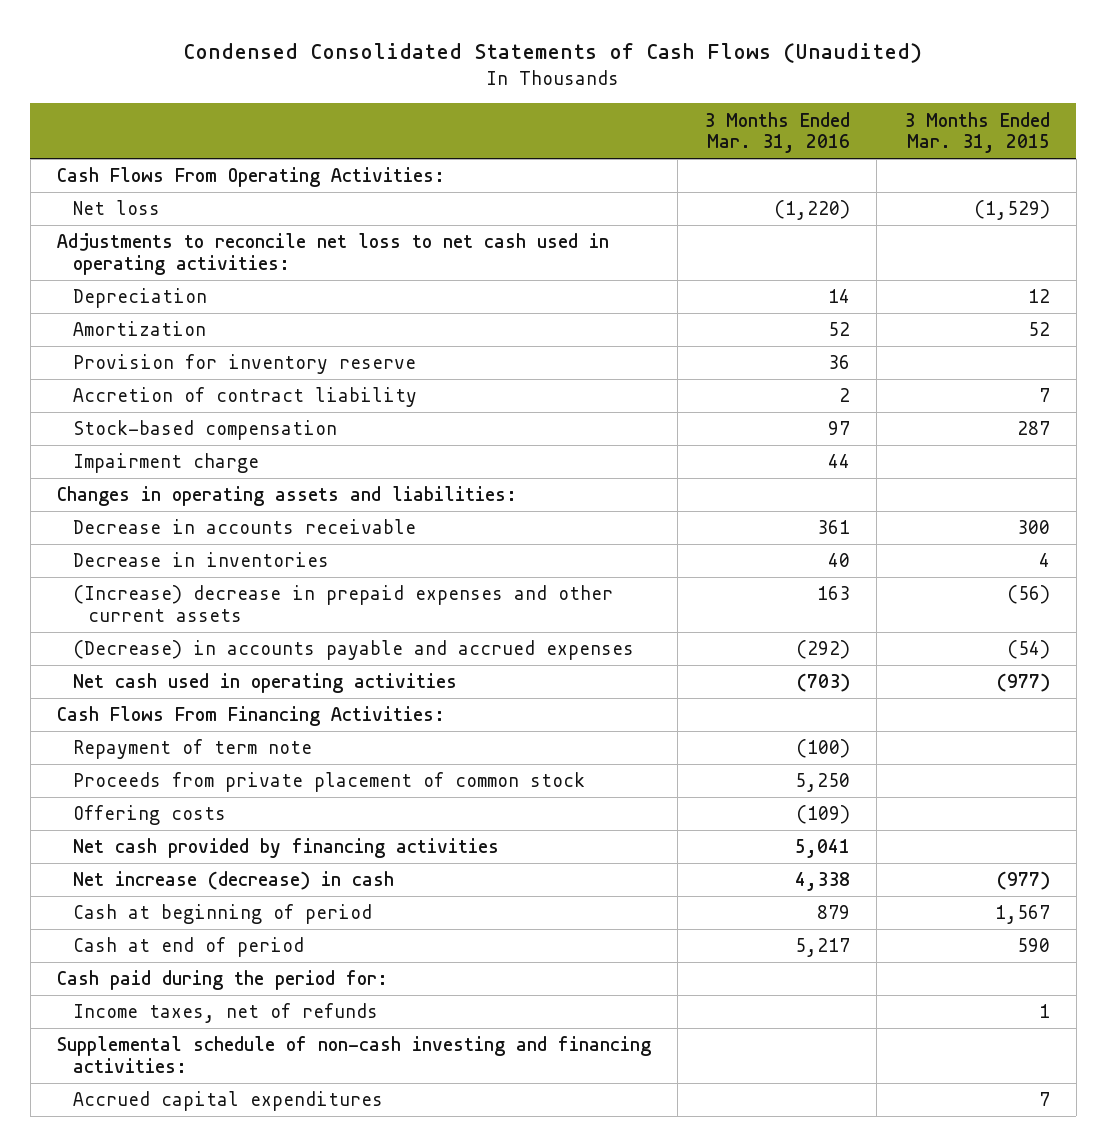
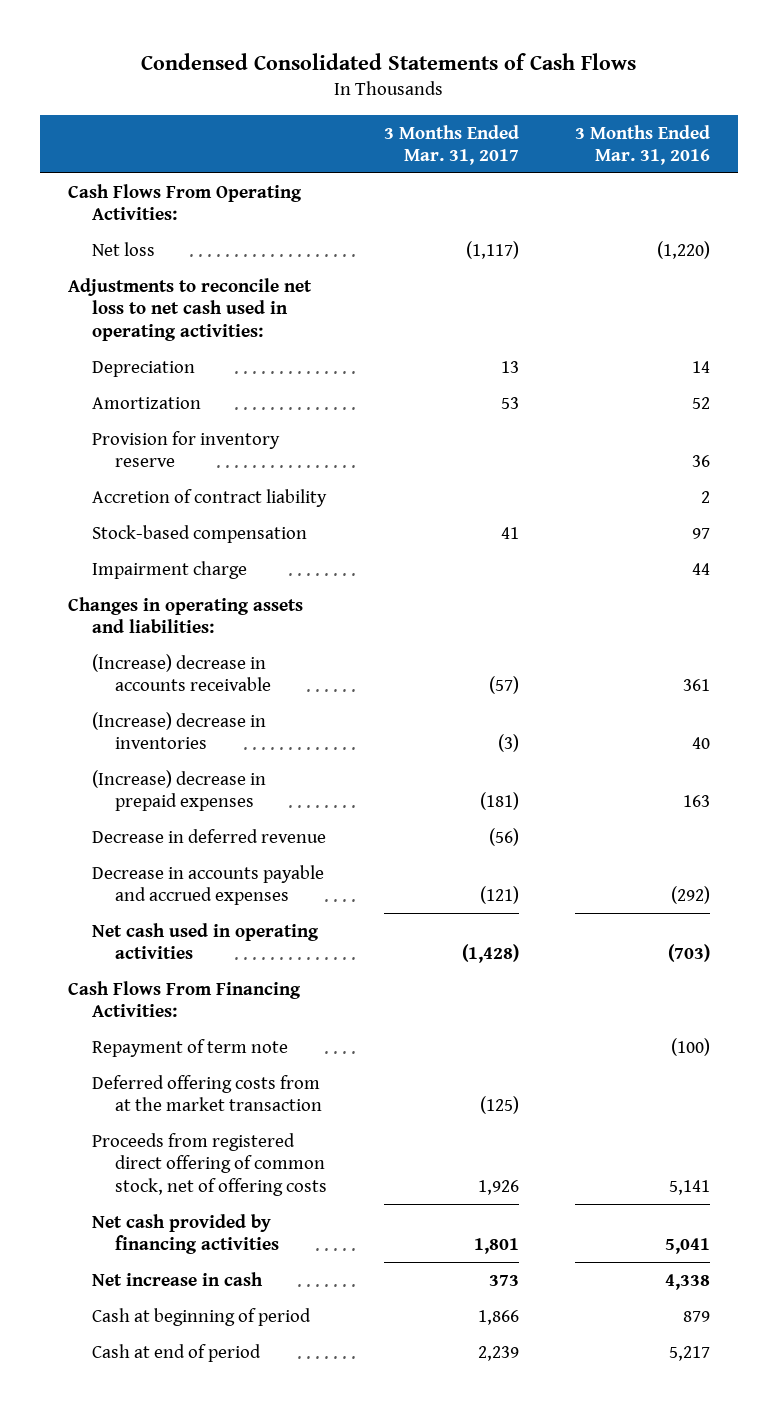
- Condensed Consolidated Statements of Cash Flows (Unaudited)
+ Condensed Consolidated Statements of Cash Flows
- | 3 Months Ended Mar. 31, 2016 | 3 Months Ended Mar. 31, 2015
+ | 3 Months Ended Mar. 31, 2017 | 3 Months Ended Mar. 31, 2016
- Decrease in accounts receivable | 361 | 300
- Decrease in inventories | 40 | 4
- (Increase) decrease in prepaid expenses and other current assets | 163 | (56)
- (Decrease) in accounts payable and accrued expenses | (292) | (54)
+ (Increase) decrease in accounts receivable | (57) | 361
+ (Increase) decrease in inventories | (3) | 40
+ (Increase) decrease in prepaid expenses | (181) | 163
+ Decrease in deferred revenue | (56) |
+ Decrease in accounts payable and accrued expenses | (121) | (292)
- Proceeds from private placement of common stock | 5,250 |
- Offering costs | (109) |
+ Deferred offering costs from at the market transaction | (125) |
+ Proceeds from registered direct offering of common stock, net of offering costs | 1,926 | 5,141
- Net increase (decrease) in cash | 4,338 | (977)
+ Net increase in cash | 373 | 4,338
- Cash paid during the period for:
- Income taxes, net of refunds | | 1
- Supplemental schedule of non-cash investing and financing activities:
- Accrued capital expenditures | | 7

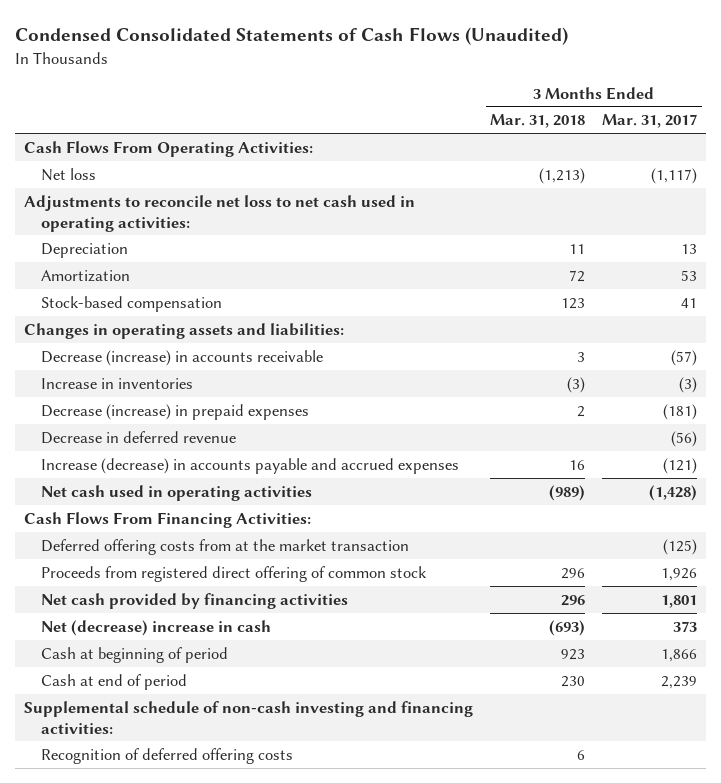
- Condensed Consolidated Statements of Cash Flows
+ Condensed Consolidated Statements of Cash Flows (Unaudited)
- | 3 Months Ended Mar. 31, 2017 | 3 Months Ended Mar. 31, 2016
+ | 3 Months Ended Mar. 31, 2018 | 3 Months Ended Mar. 31, 2017
- Provision for inventory reserve | | 36
- Accretion of contract liability | | 2
- Impairment charge | | 44
- (Increase) decrease in accounts receivable | (57) | 361
- (Increase) decrease in inventories | (3) | 40
- (Increase) decrease in prepaid expenses | (181) | 163
+ Decrease (increase) in accounts receivable | 3 | (57)
+ Increase in inventories | (3) | (3)
+ Decrease (increase) in prepaid expenses | 2 | (181)
- Decrease in accounts payable and accrued expenses | (121) | (292)
+ Increase (decrease) in accounts payable and accrued expenses | 16 | (121)
- Repayment of term note | | (100)
- Proceeds from registered direct offering of common stock, net of offering costs | 1,926 | 5,141
+ Proceeds from registered direct offering of common stock | 296 | 1,926
- Net increase in cash | 373 | 4,338
+ Net (decrease) increase in cash | (693) | 373
+ Supplemental schedule of non-cash investing and financing activities:
+ Recognition of deferred offering costs | 6 |

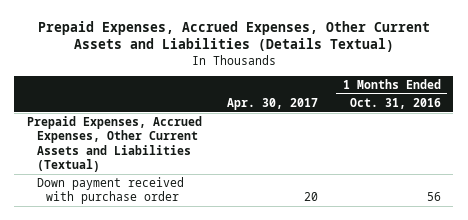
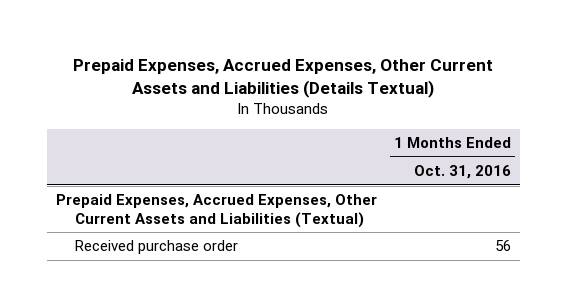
- | Apr. 30, 2017 | 1 Months Ended Oct. 31, 2016
+ | 1 Months Ended Oct. 31, 2016
- Down payment received with purchase order | 20 | 56
+ Received purchase order | 56

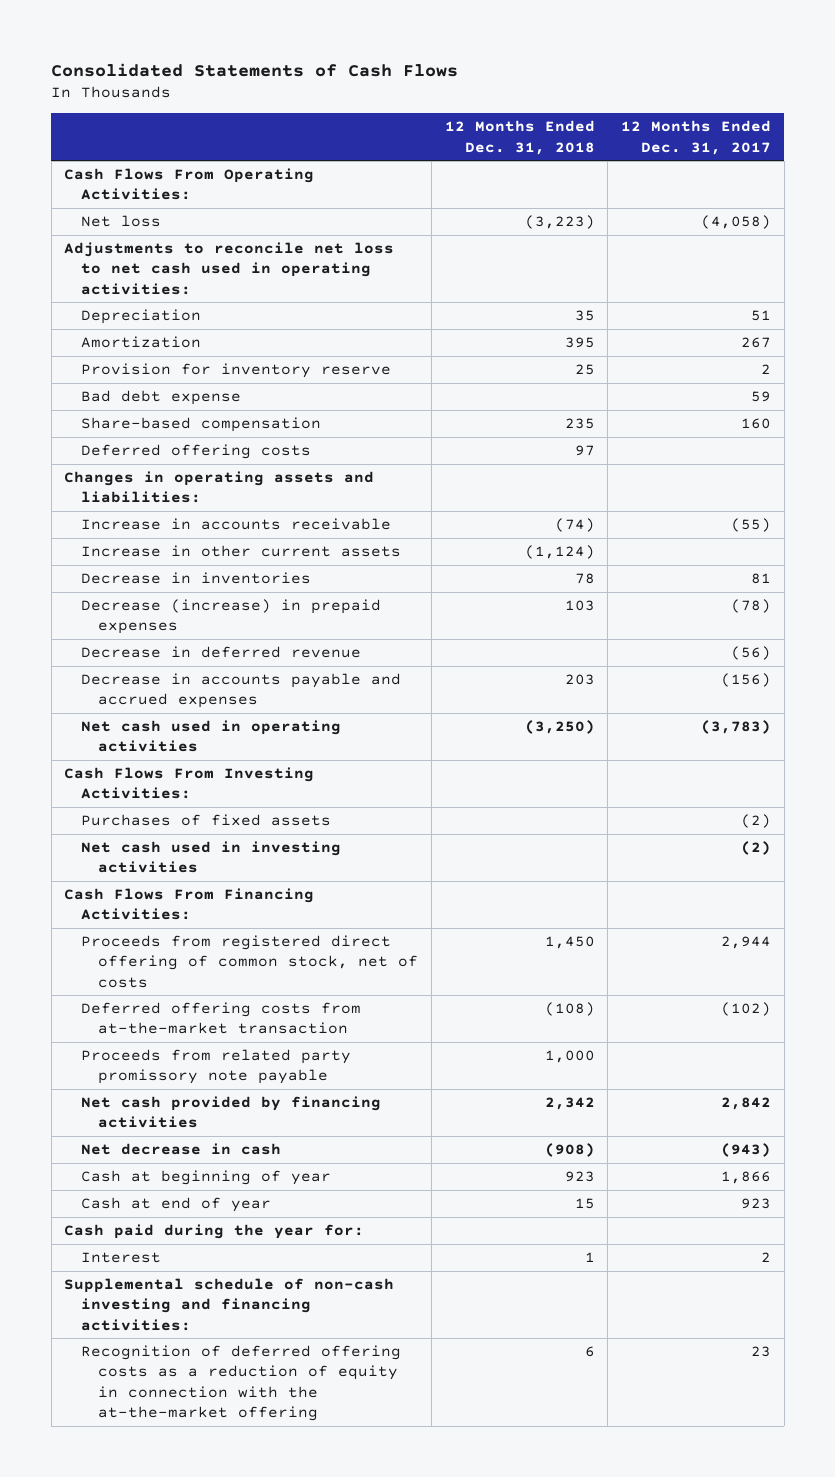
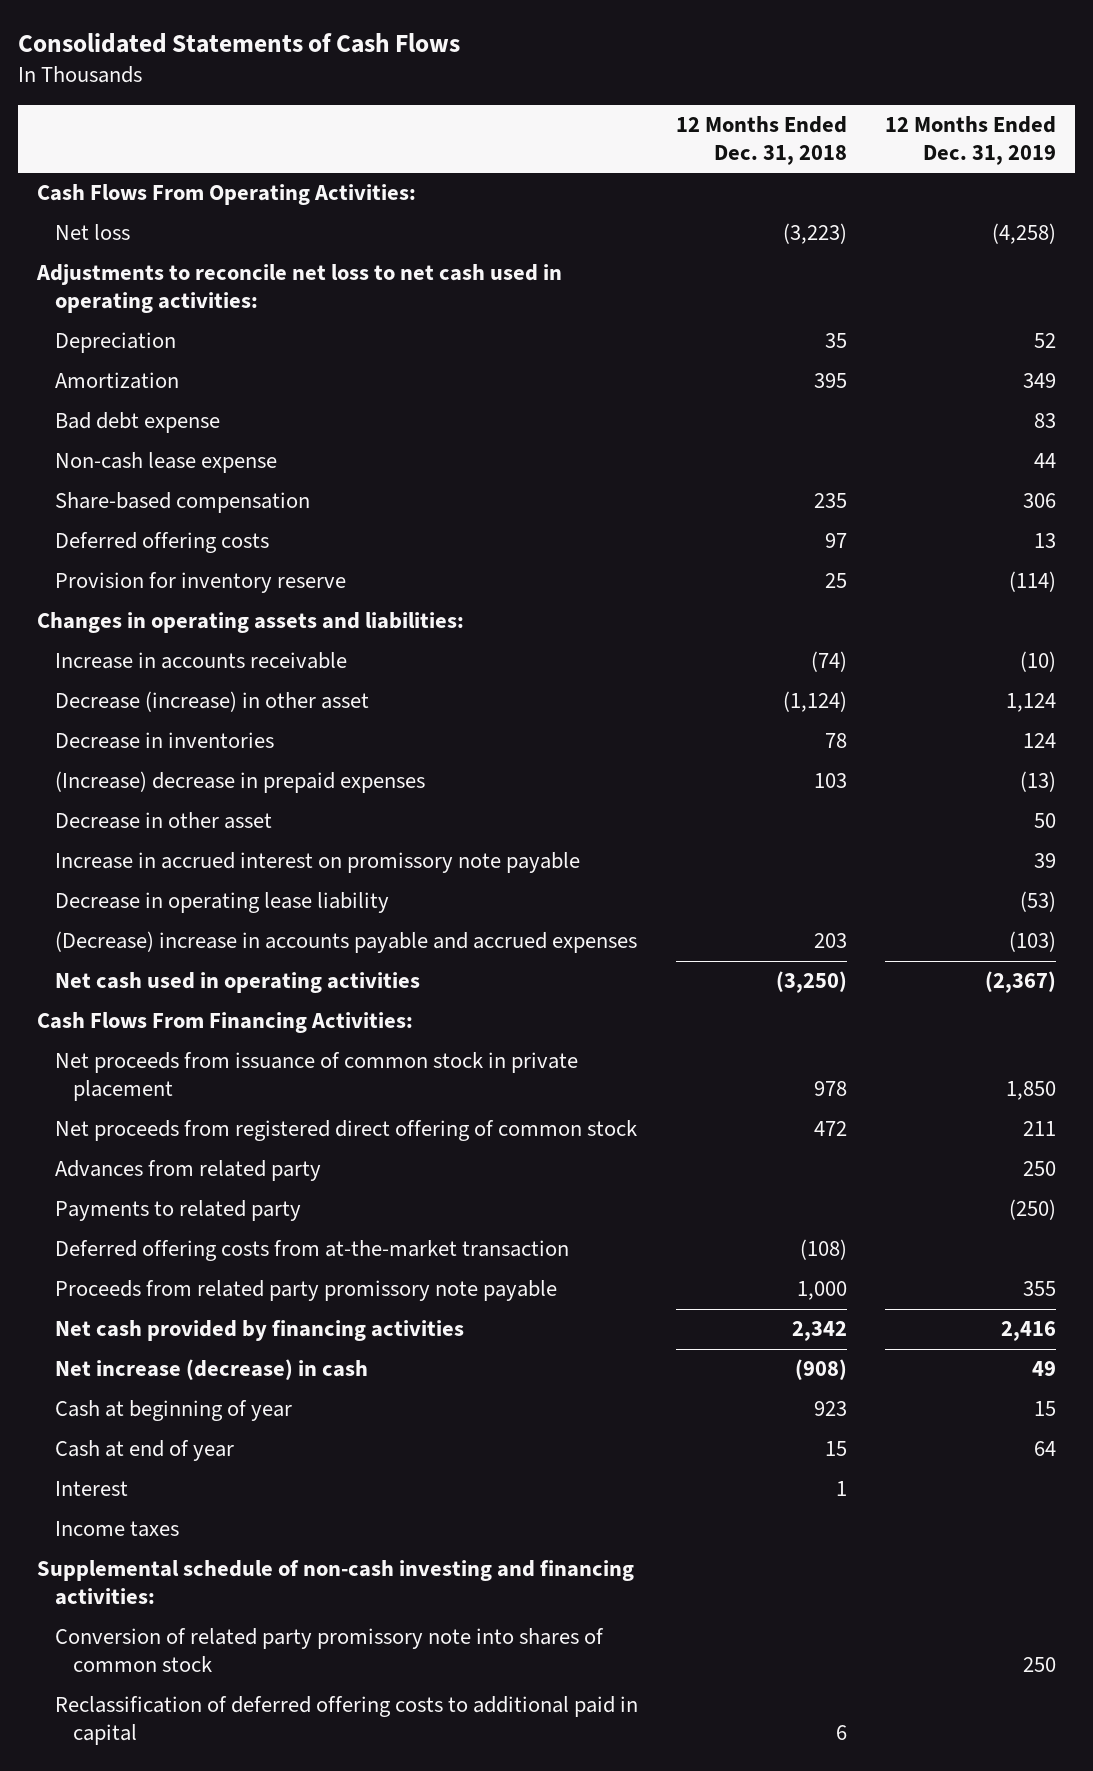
- | 12 Months Ended Dec. 31, 2018 | 12 Months Ended Dec. 31, 2017
+ | 12 Months Ended Dec. 31, 2018 | 12 Months Ended Dec. 31, 2019
+ Non-cash lease expense | | 44
moved down: Provision for inventory reserve | 25 | (114)
- Increase in other current assets | (1,124) |
+ Decrease (increase) in other asset | (1,124) | 1,124
- Decrease (increase) in prepaid expenses | 103 | (78)
- Decrease in deferred revenue | | (56)
- Decrease in accounts payable and accrued expenses | 203 | (156)
+ (Increase) decrease in prepaid expenses | 103 | (13)
+ Decrease in other asset | | 50
+ Increase in accrued interest on promissory note payable | | 39
+ Decrease in operating lease liability | | (53)
+ (Decrease) increase in accounts payable and accrued expenses | 203 | (103)
- Cash Flows From Investing Activities:
- Purchases of fixed assets | | (2)
- Net cash used in investing activities | | (2)
- Proceeds from registered direct offering of common stock, net of costs | 1,450 | 2,944
+ Net proceeds from issuance of common stock in private placement | 978 | 1,850
+ Net proceeds from registered direct offering of common stock | 472 | 211
+ Advances from related party | | 250
+ Payments to related party | | (250)
- Net decrease in cash | (908) | (943)
+ Net increase (decrease) in cash | (908) | 49
- Cash paid during the year for:
+ Income taxes
- Recognition of deferred offering costs as a reduction of equity in connection with the at-the-market offering | 6 | 23
+ Conversion of related party promissory note into shares of common stock | | 250
+ Reclassification of deferred offering costs to additional paid in capital | 6 |

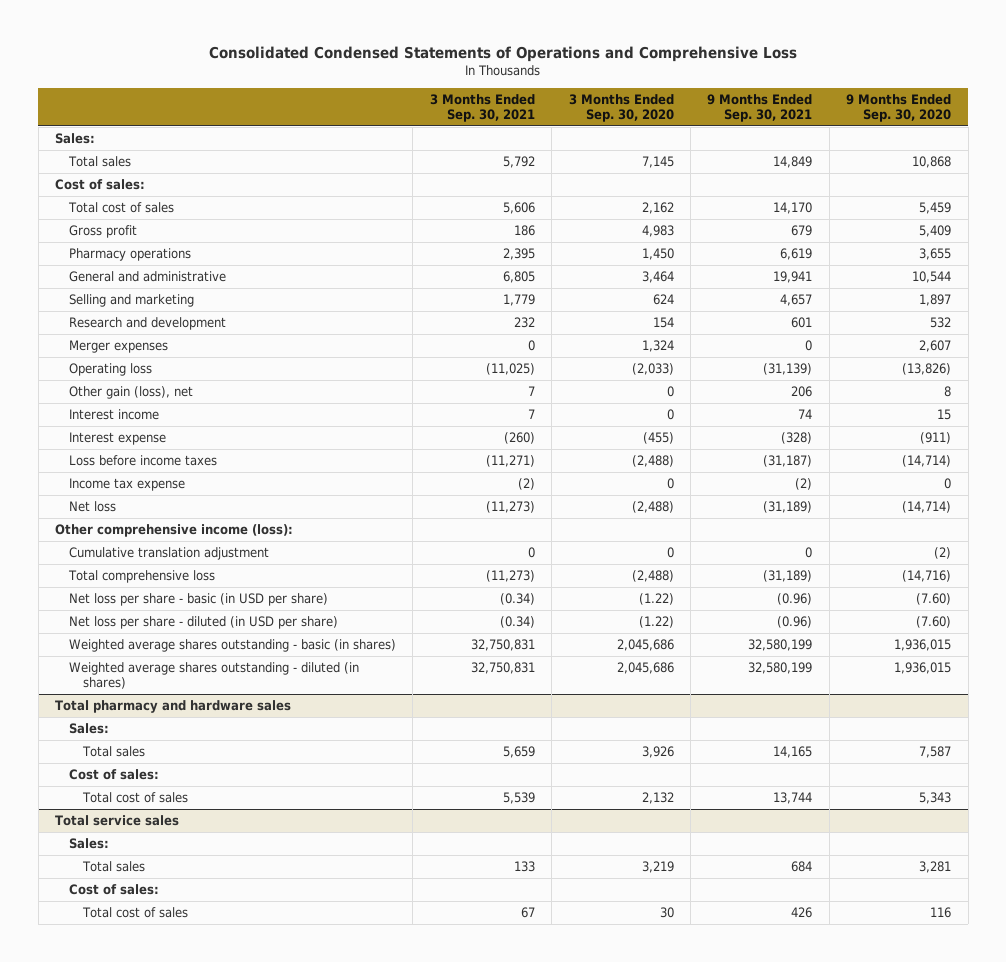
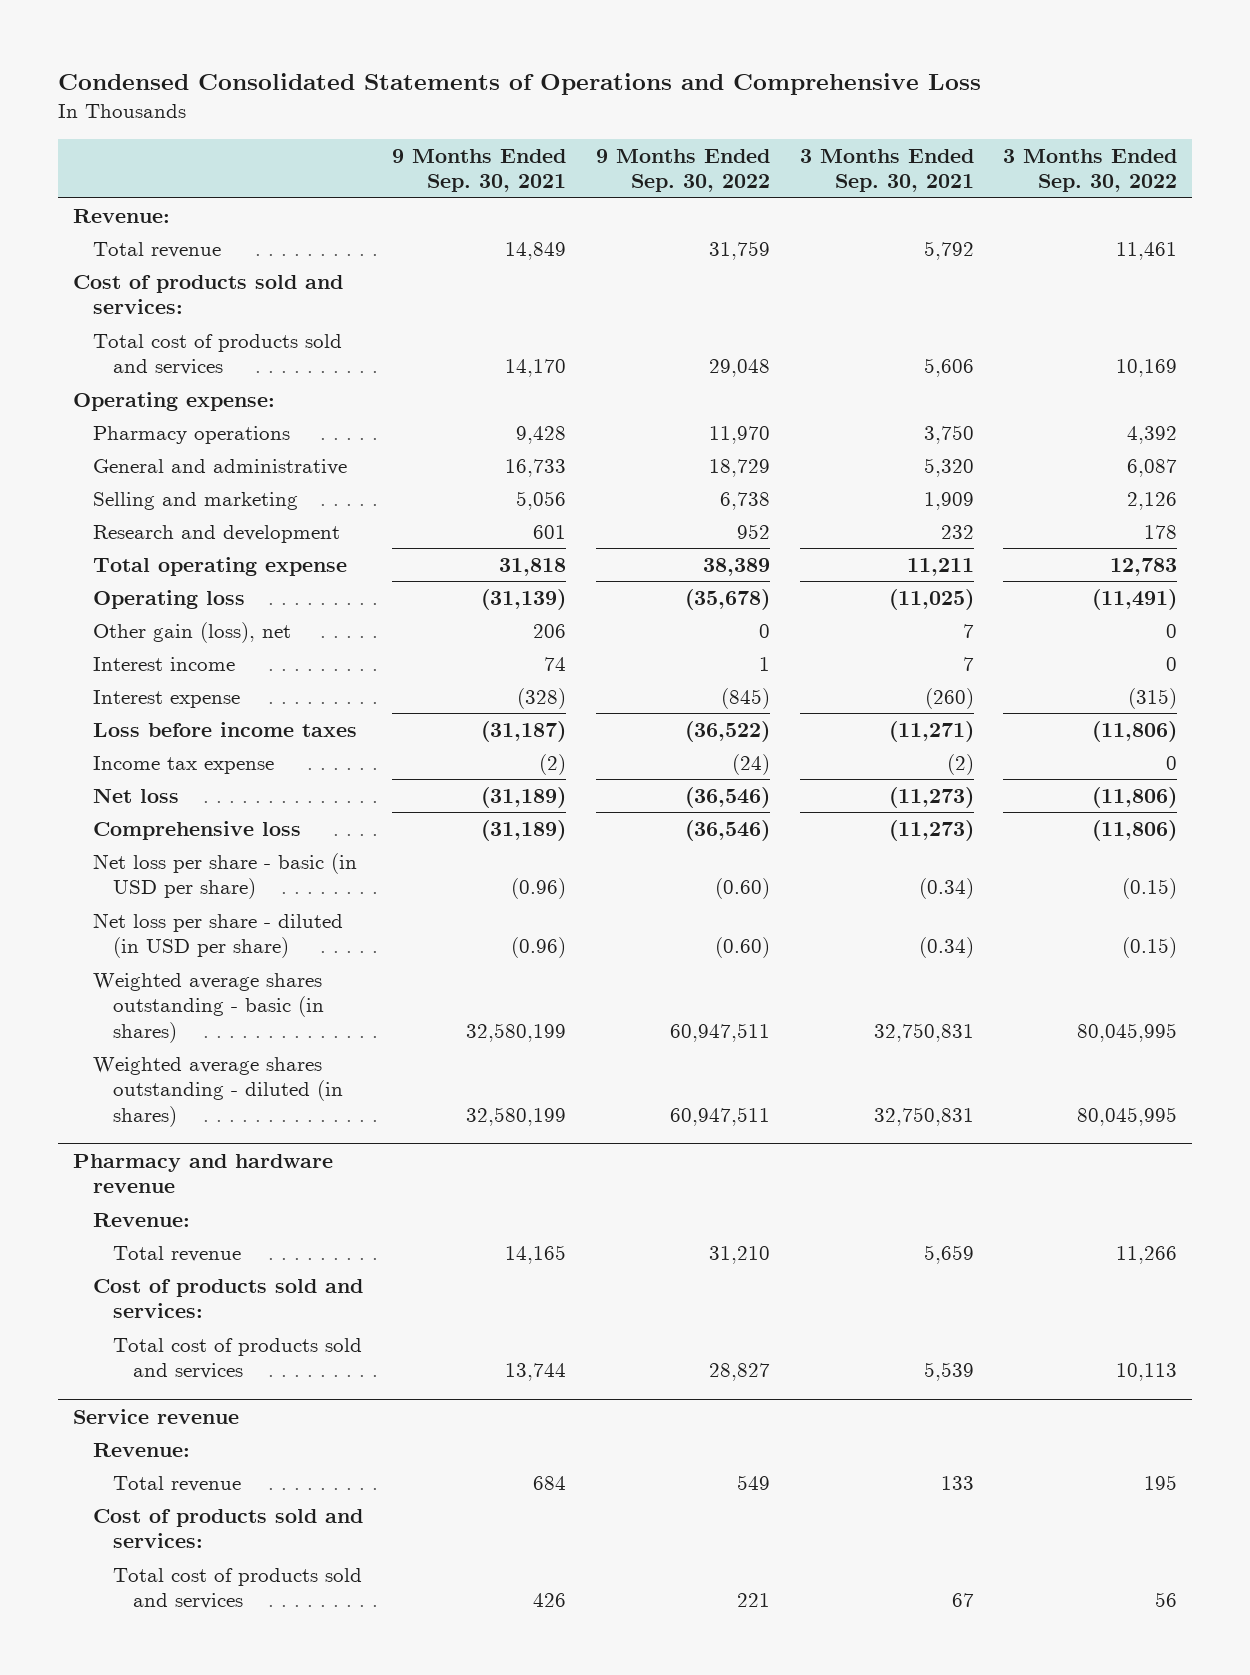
- Consolidated Condensed Statements of Operations and Comprehensive Loss
+ Condensed Consolidated Statements of Operations and Comprehensive Loss
- | 3 Months Ended Sep. 30, 2021 | 3 Months Ended Sep. 30, 2020 | 9 Months Ended Sep. 30, 2021 | 9 Months Ended Sep. 30, 2020
+ | 9 Months Ended Sep. 30, 2021 | 9 Months Ended Sep. 30, 2022 | 3 Months Ended Sep. 30, 2021 | 3 Months Ended Sep. 30, 2022
- Sales:
- Total sales | 5,792 | 7,145 | 14,849 | 10,868
- Cost of sales:
- Total cost of sales | 5,606 | 2,162 | 14,170 | 5,459
- Gross profit | 186 | 4,983 | 679 | 5,409
- Pharmacy operations | 2,395 | 1,450 | 6,619 | 3,655
- General and administrative | 6,805 | 3,464 | 19,941 | 10,544
- Selling and marketing | 1,779 | 624 | 4,657 | 1,897
+ Revenue:
+ Total revenue | 14,849 | 31,759 | 5,792 | 11,461
+ Cost of products sold and services:
+ Total cost of products sold and services | 14,170 | 29,048 | 5,606 | 10,169
+ Operating expense:
+ Pharmacy operations | 9,428 | 11,970 | 3,750 | 4,392
+ General and administrative | 16,733 | 18,729 | 5,320 | 6,087
+ Selling and marketing | 5,056 | 6,738 | 1,909 | 2,126
- Merger expenses | 0 | 1,324 | 0 | 2,607
+ Total operating expense | 31,818 | 38,389 | 11,211 | 12,783
- Other comprehensive income (loss):
- Cumulative translation adjustment | 0 | 0 | 0 | (2)
- Total comprehensive loss | (11,273) | (2,488) | (31,189) | (14,716)
+ Comprehensive loss | (31,189) | (36,546) | (11,273) | (11,806)
- Total pharmacy and hardware sales
- Sales:
- Total sales | 5,659 | 3,926 | 14,165 | 7,587
- Cost of sales:
- Total cost of sales | 5,539 | 2,132 | 13,744 | 5,343
- Total service sales
- Sales:
- Total sales | 133 | 3,219 | 684 | 3,281
- Cost of sales:
- Total cost of sales | 67 | 30 | 426 | 116
+ Pharmacy and hardware revenue
+ Revenue:
+ Total revenue | 14,165 | 31,210 | 5,659 | 11,266
+ Cost of products sold and services:
+ Total cost of products sold and services | 13,744 | 28,827 | 5,539 | 10,113
+ Service revenue
+ Revenue:
+ Total revenue | 684 | 549 | 133 | 195
+ Cost of products sold and services:
+ Total cost of products sold and services | 426 | 221 | 67 | 56

